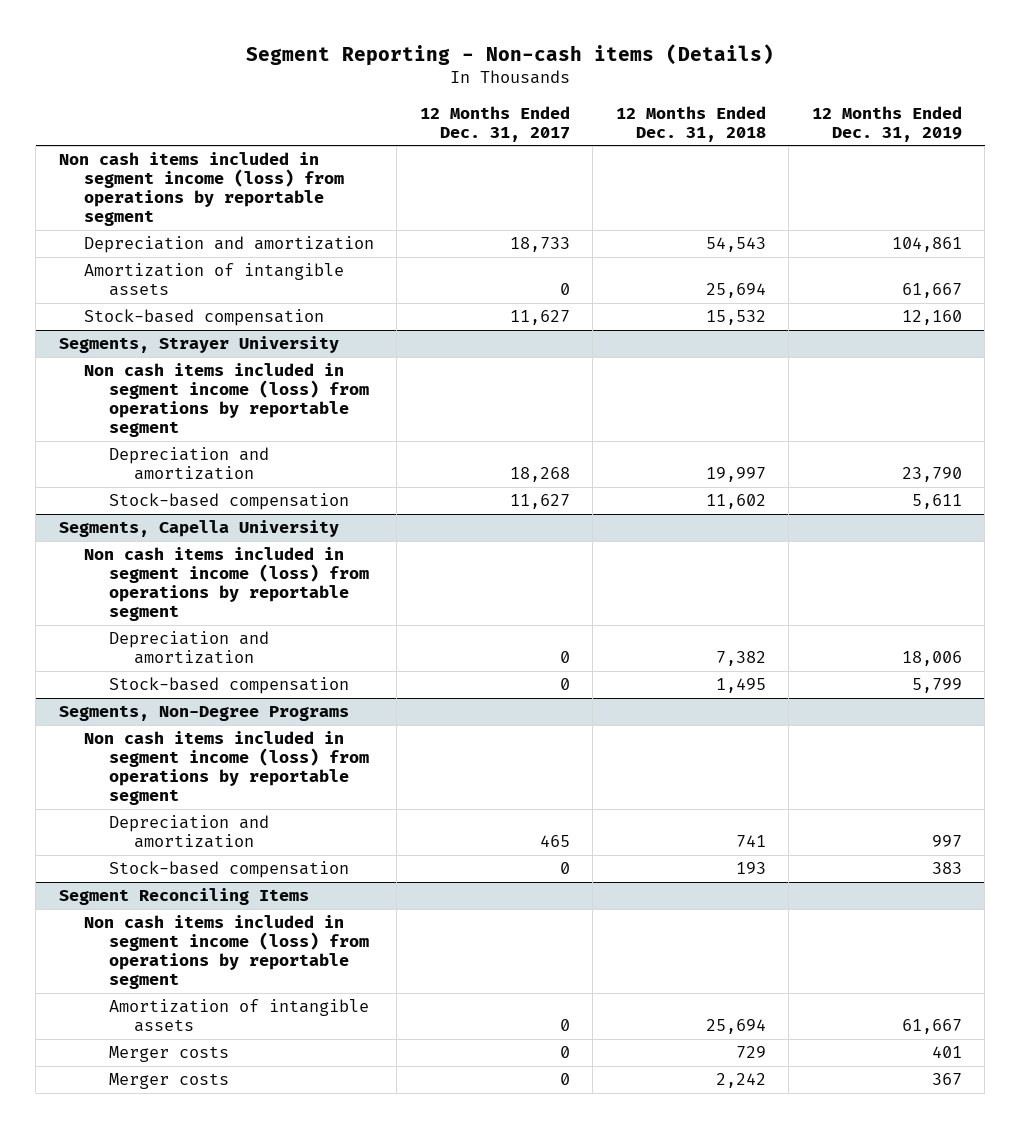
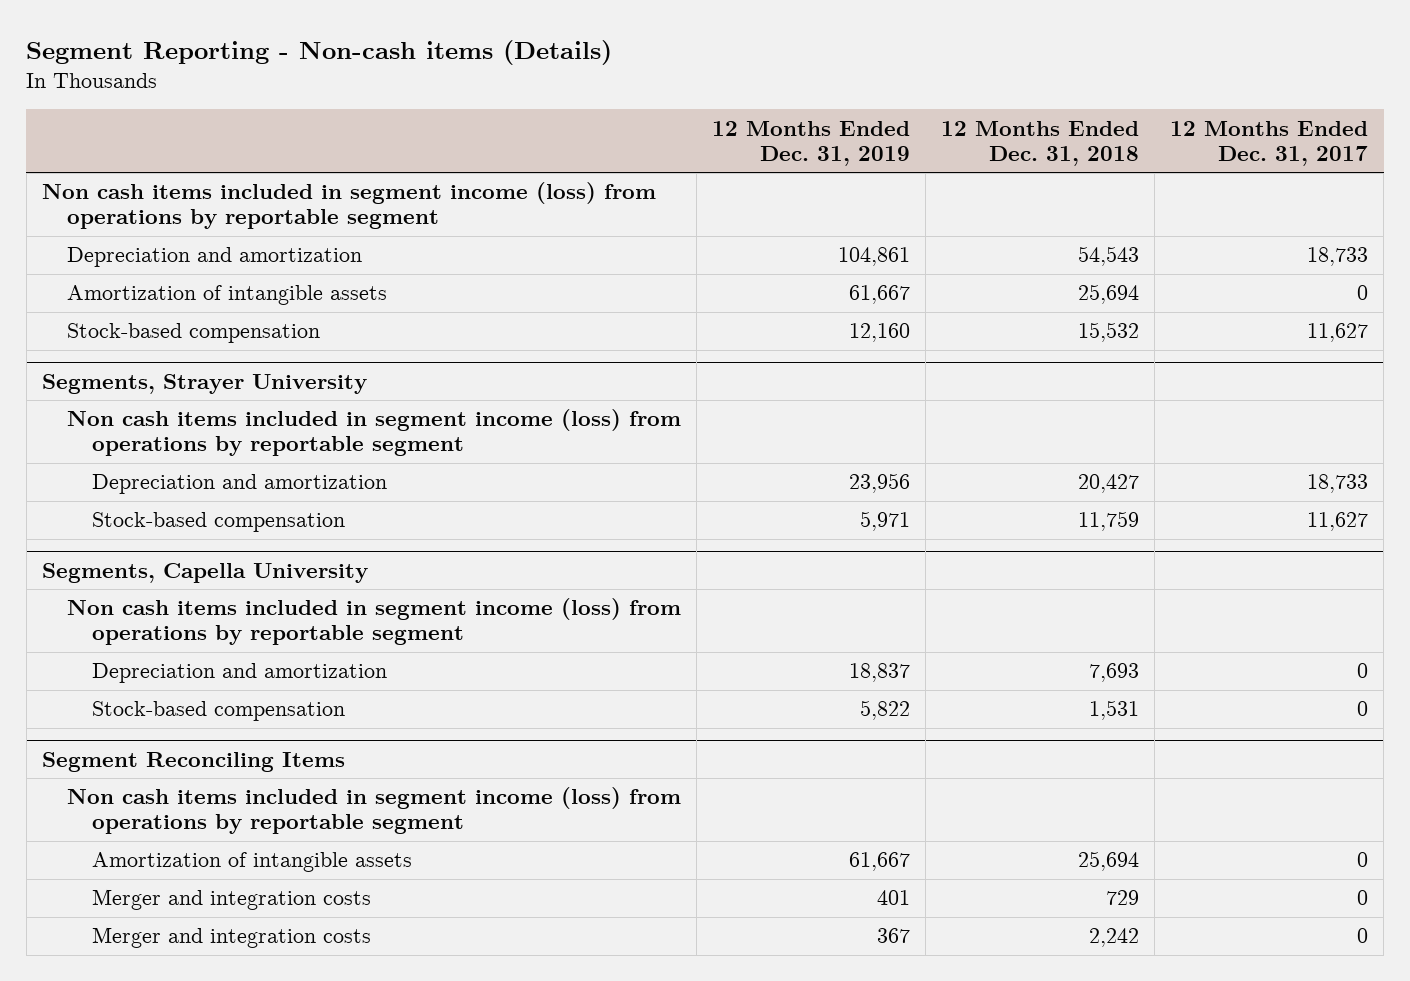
- | 12 Months Ended Dec. 31, 2017 | 12 Months Ended Dec. 31, 2018 | 12 Months Ended Dec. 31, 2019
+ | 12 Months Ended Dec. 31, 2019 | 12 Months Ended Dec. 31, 2018 | 12 Months Ended Dec. 31, 2017
@ Segments, Strayer University
- Depreciation and amortization | 18,268 | 19,997 | 23,790
- Stock-based compensation | 11,627 | 11,602 | 5,611
+ Depreciation and amortization | 23,956 | 20,427 | 18,733
+ Stock-based compensation | 5,971 | 11,759 | 11,627
@ Segments, Capella University
- Depreciation and amortization | 0 | 7,382 | 18,006
- Stock-based compensation | 0 | 1,495 | 5,799
- Segments, Non-Degree Programs
- Non cash items included in segment income (loss) from operations by reportable segment
- Depreciation and amortization | 465 | 741 | 997
- Stock-based compensation | 0 | 193 | 383
@ Segments, Capella University
+ Depreciation and amortization | 18,837 | 7,693 | 0
+ Stock-based compensation | 5,822 | 1,531 | 0
@ Segment Reconciling Items
- Merger costs | 0 | 729 | 401
- Merger costs | 0 | 2,242 | 367
+ Merger and integration costs | 401 | 729 | 0
+ Merger and integration costs | 367 | 2,242 | 0

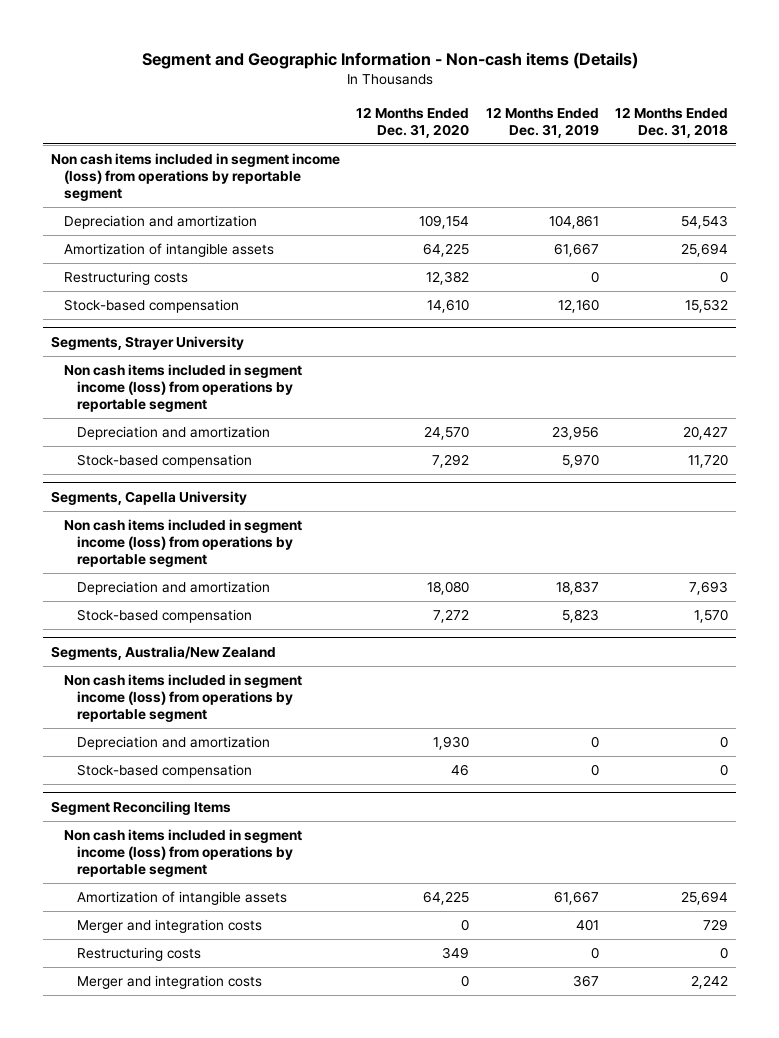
- Segment Reporting - Non-cash items (Details)
+ Segment and Geographic Information - Non-cash items (Details)
- | 12 Months Ended Dec. 31, 2019 | 12 Months Ended Dec. 31, 2018 | 12 Months Ended Dec. 31, 2017
+ | 12 Months Ended Dec. 31, 2020 | 12 Months Ended Dec. 31, 2019 | 12 Months Ended Dec. 31, 2018
+ Restructuring costs | 12,382 | 0 | 0
@ Segments, Strayer University
- Stock-based compensation | 5,971 | 11,759 | 11,627
+ Stock-based compensation | 7,292 | 5,970 | 11,720
@ Segments, Capella University
- Stock-based compensation | 5,822 | 1,531 | 0
+ Stock-based compensation | 7,272 | 5,823 | 1,570
+ Segments, Australia/New Zealand
+ Non cash items included in segment income (loss) from operations by reportable segment
+ Depreciation and amortization | 1,930 | 0 | 0
+ Stock-based compensation | 46 | 0 | 0
@ Segment Reconciling Items
+ Restructuring costs | 349 | 0 | 0

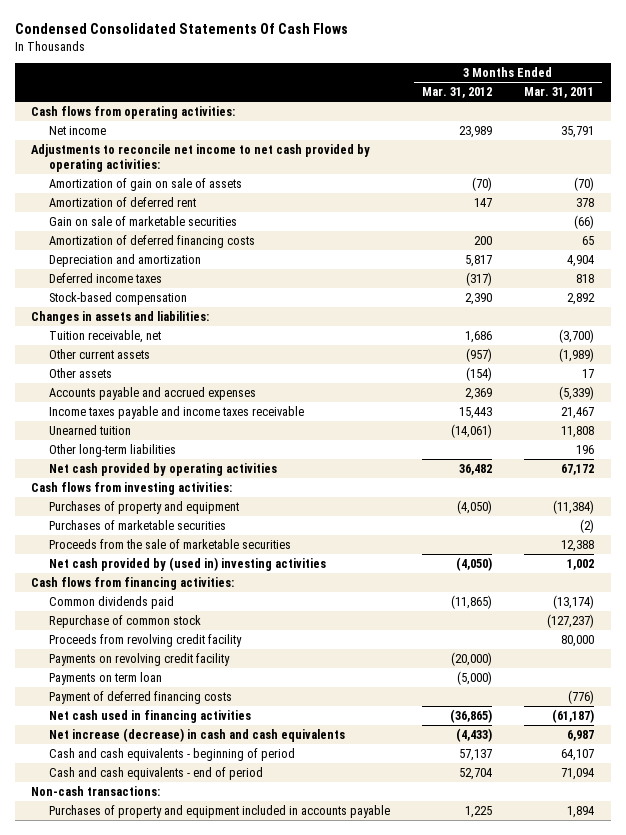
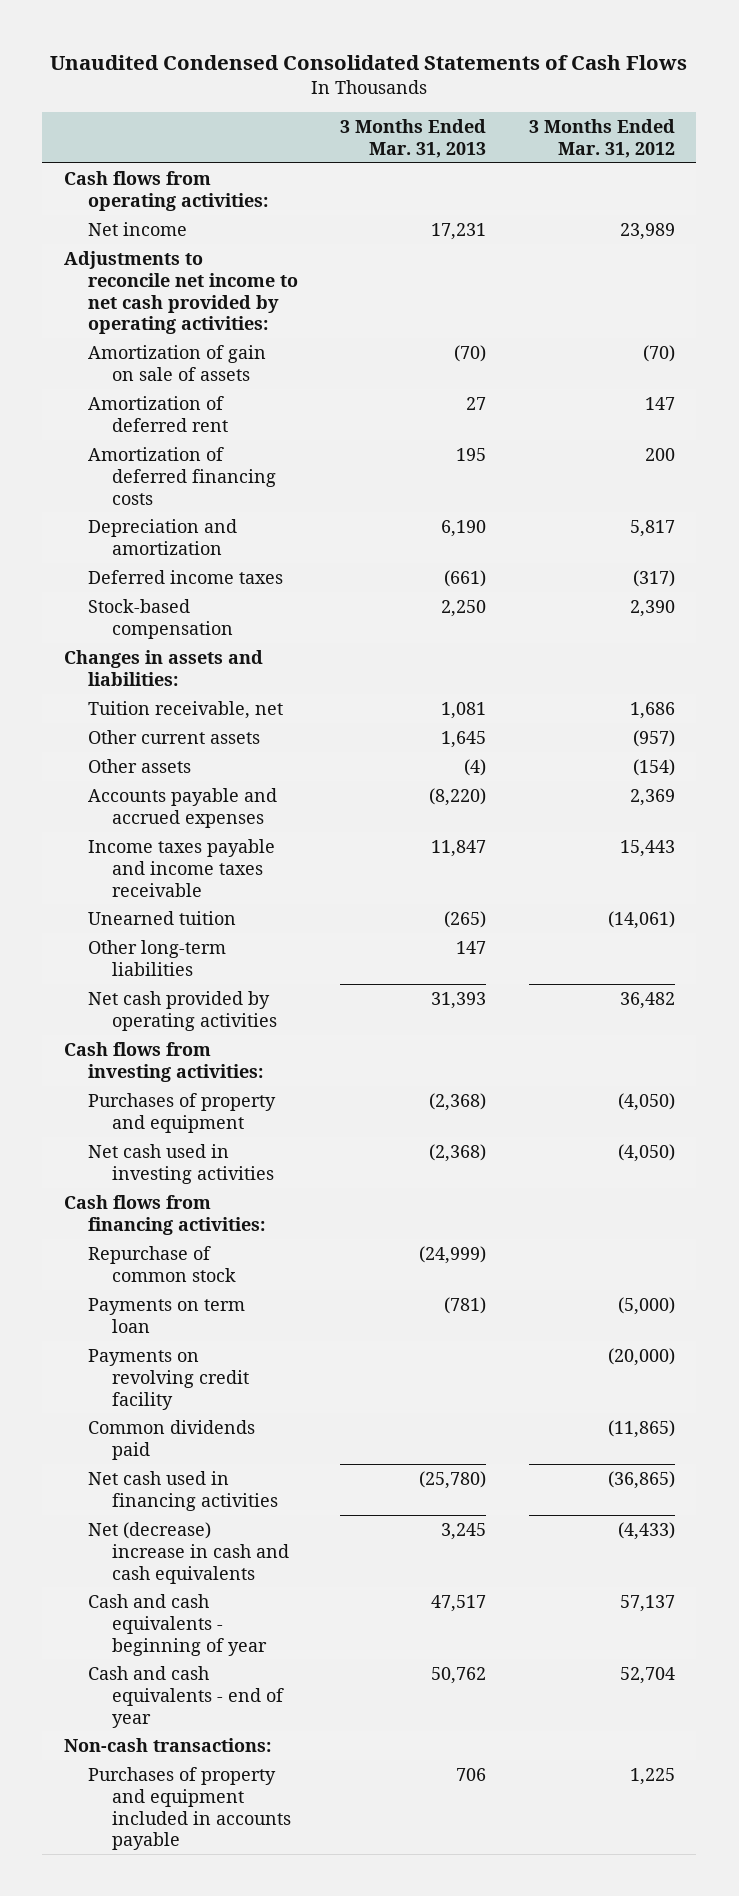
- Condensed Consolidated Statements Of Cash Flows
+ Unaudited Condensed Consolidated Statements of Cash Flows
- | 3 Months Ended Mar. 31, 2012 | 3 Months Ended Mar. 31, 2011
+ | 3 Months Ended Mar. 31, 2013 | 3 Months Ended Mar. 31, 2012
- Gain on sale of marketable securities | | (66)
- Purchases of marketable securities | | (2)
- Proceeds from the sale of marketable securities | | 12,388
- Net cash provided by (used in) investing activities | (4,050) | 1,002
+ Net cash used in investing activities | (2,368) | (4,050)
- Proceeds from revolving credit facility | | 80,000
- Payment of deferred financing costs | | (776)
moved down: Payments on revolving credit facility | | (20,000)
moved down: Common dividends paid | | (11,865)
- Net increase (decrease) in cash and cash equivalents | (4,433) | 6,987
- Cash and cash equivalents - beginning of period | 57,137 | 64,107
- Cash and cash equivalents - end of period | 52,704 | 71,094
+ Net (decrease) increase in cash and cash equivalents | 3,245 | (4,433)
+ Cash and cash equivalents - beginning of year | 47,517 | 57,137
+ Cash and cash equivalents - end of year | 50,762 | 52,704

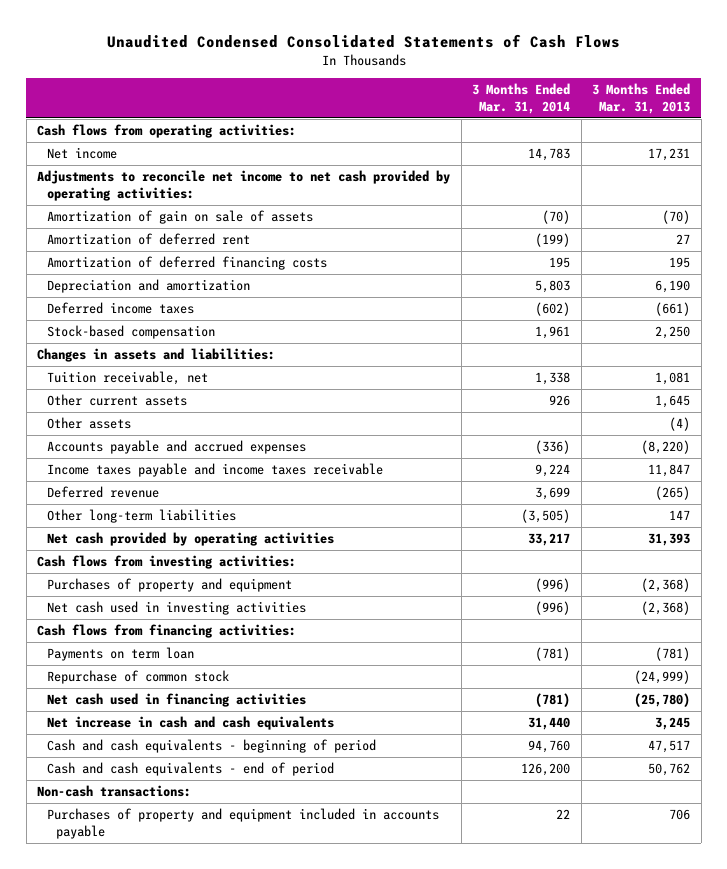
- | 3 Months Ended Mar. 31, 2013 | 3 Months Ended Mar. 31, 2012
+ | 3 Months Ended Mar. 31, 2014 | 3 Months Ended Mar. 31, 2013
- Unearned tuition | (265) | (14,061)
+ Deferred revenue | 3,699 | (265)
- Payments on revolving credit facility | | (20,000)
- Common dividends paid | | (11,865)
moved down: Repurchase of common stock | | (24,999)
- Net (decrease) increase in cash and cash equivalents | 3,245 | (4,433)
- Cash and cash equivalents - beginning of year | 47,517 | 57,137
- Cash and cash equivalents - end of year | 50,762 | 52,704
+ Net increase in cash and cash equivalents | 31,440 | 3,245
+ Cash and cash equivalents - beginning of period | 94,760 | 47,517
+ Cash and cash equivalents - end of period | 126,200 | 50,762

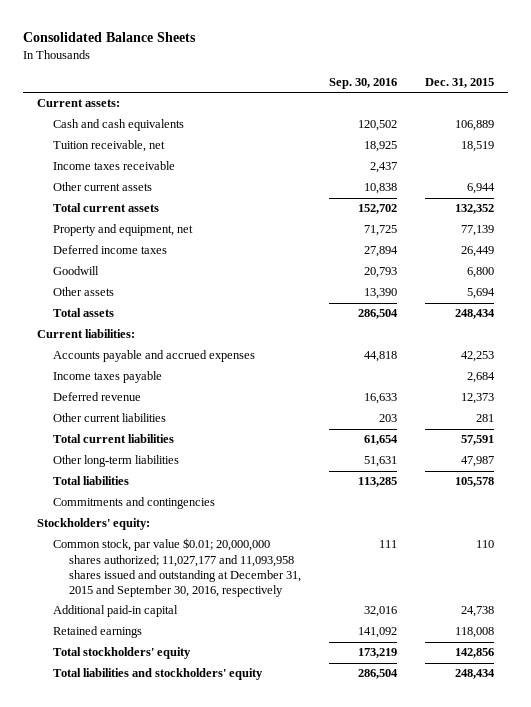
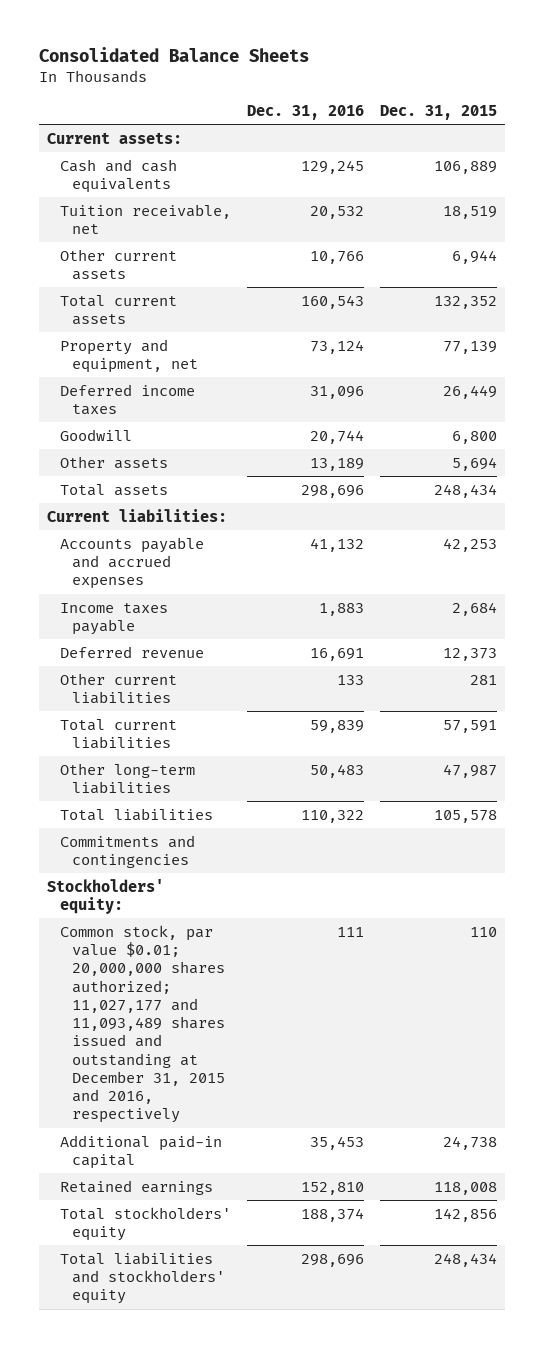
- | Sep. 30, 2016 | Dec. 31, 2015
+ | Dec. 31, 2016 | Dec. 31, 2015
- Income taxes receivable | 2,437 |
- Common stock, par value $0.01; 20,000,000 shares authorized; 11,027,177 and 11,093,958 shares issued and outstanding at December 31, 2015 and September 30, 2016, respectively | 111 | 110
+ Common stock, par value $0.01; 20,000,000 shares authorized; 11,027,177 and 11,093,489 shares issued and outstanding at December 31, 2015 and 2016, respectively | 111 | 110

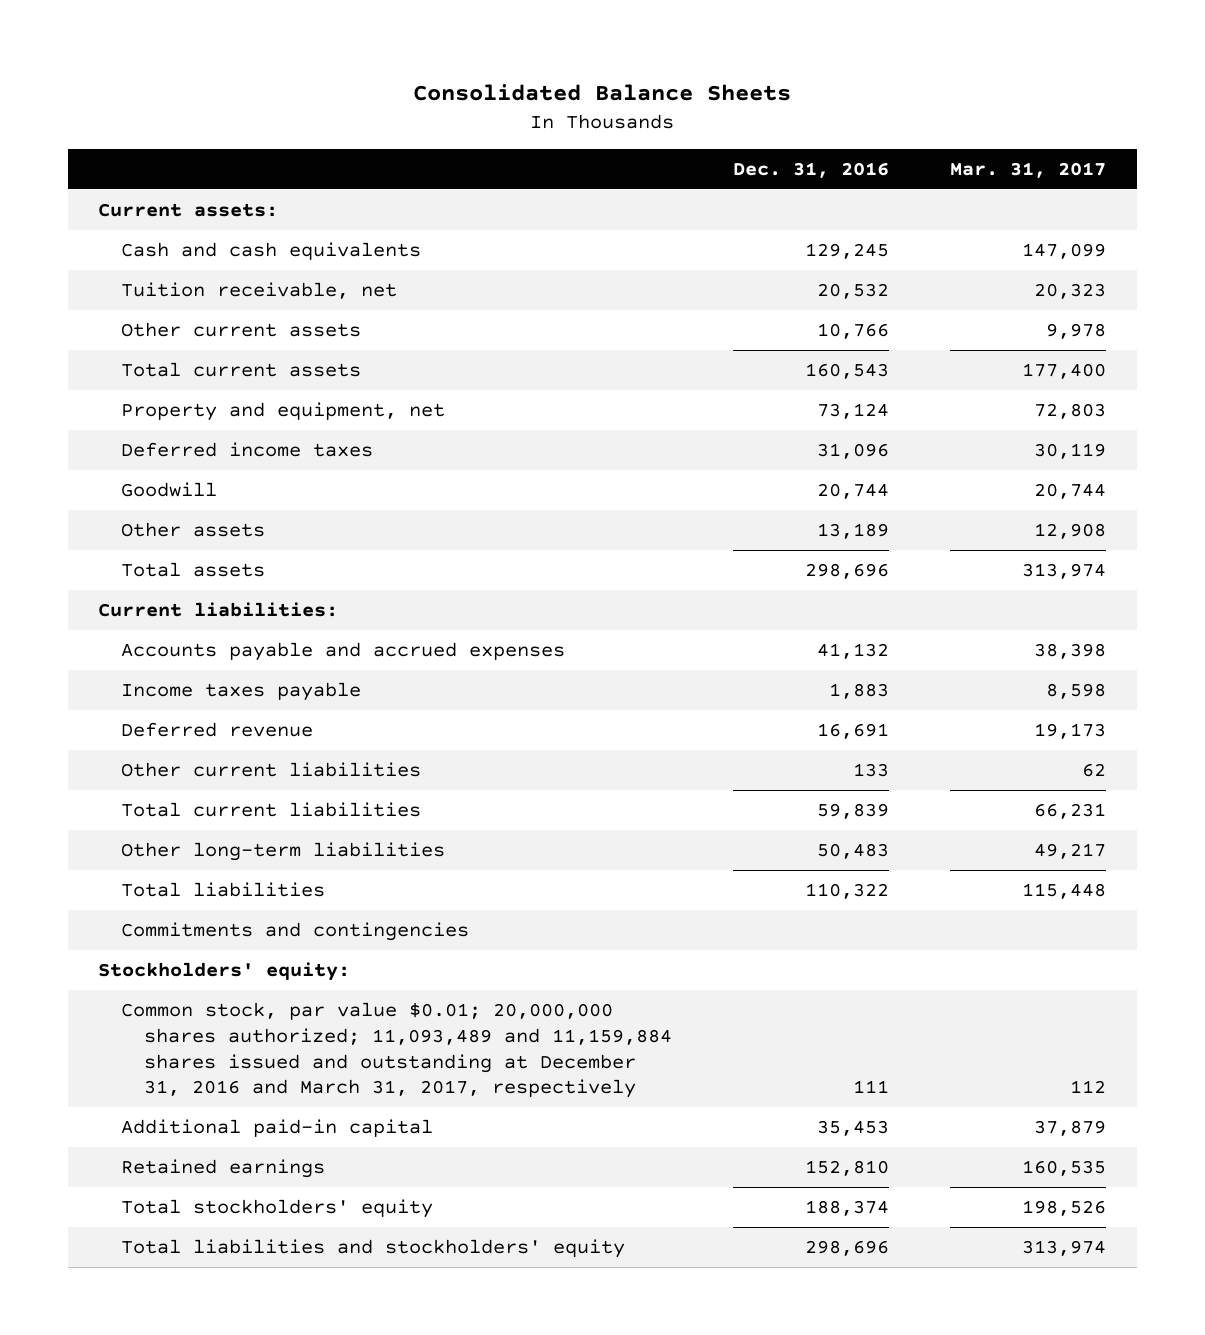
- | Dec. 31, 2016 | Dec. 31, 2015
+ | Dec. 31, 2016 | Mar. 31, 2017
- Common stock, par value $0.01; 20,000,000 shares authorized; 11,027,177 and 11,093,489 shares issued and outstanding at December 31, 2015 and 2016, respectively | 111 | 110
+ Common stock, par value $0.01; 20,000,000 shares authorized; 11,093,489 and 11,159,884 shares issued and outstanding at December 31, 2016 and March 31, 2017, respectively | 111 | 112

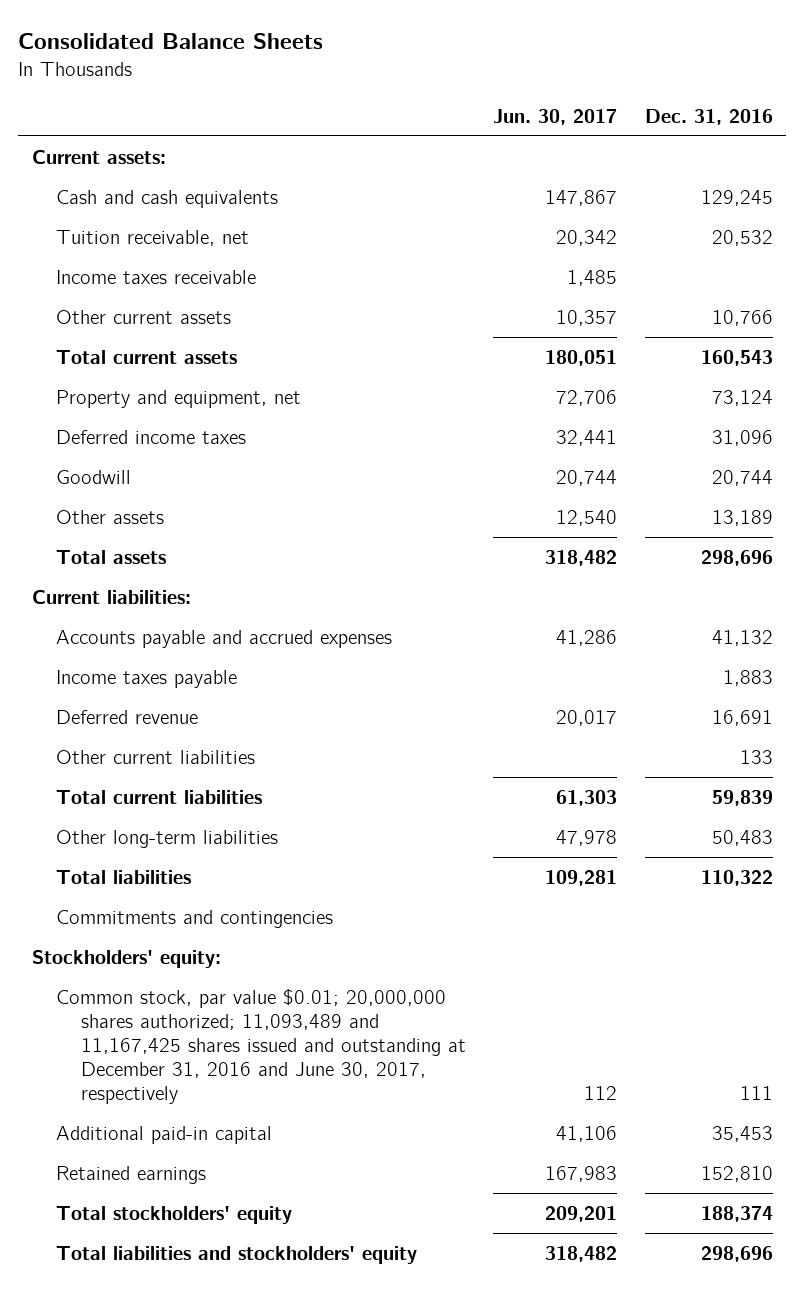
- | Dec. 31, 2016 | Mar. 31, 2017
+ | Jun. 30, 2017 | Dec. 31, 2016
+ Income taxes receivable | 1,485 |
- Common stock, par value $0.01; 20,000,000 shares authorized; 11,093,489 and 11,159,884 shares issued and outstanding at December 31, 2016 and March 31, 2017, respectively | 111 | 112
+ Common stock, par value $0.01; 20,000,000 shares authorized; 11,093,489 and 11,167,425 shares issued and outstanding at December 31, 2016 and June 30, 2017, respectively | 112 | 111

